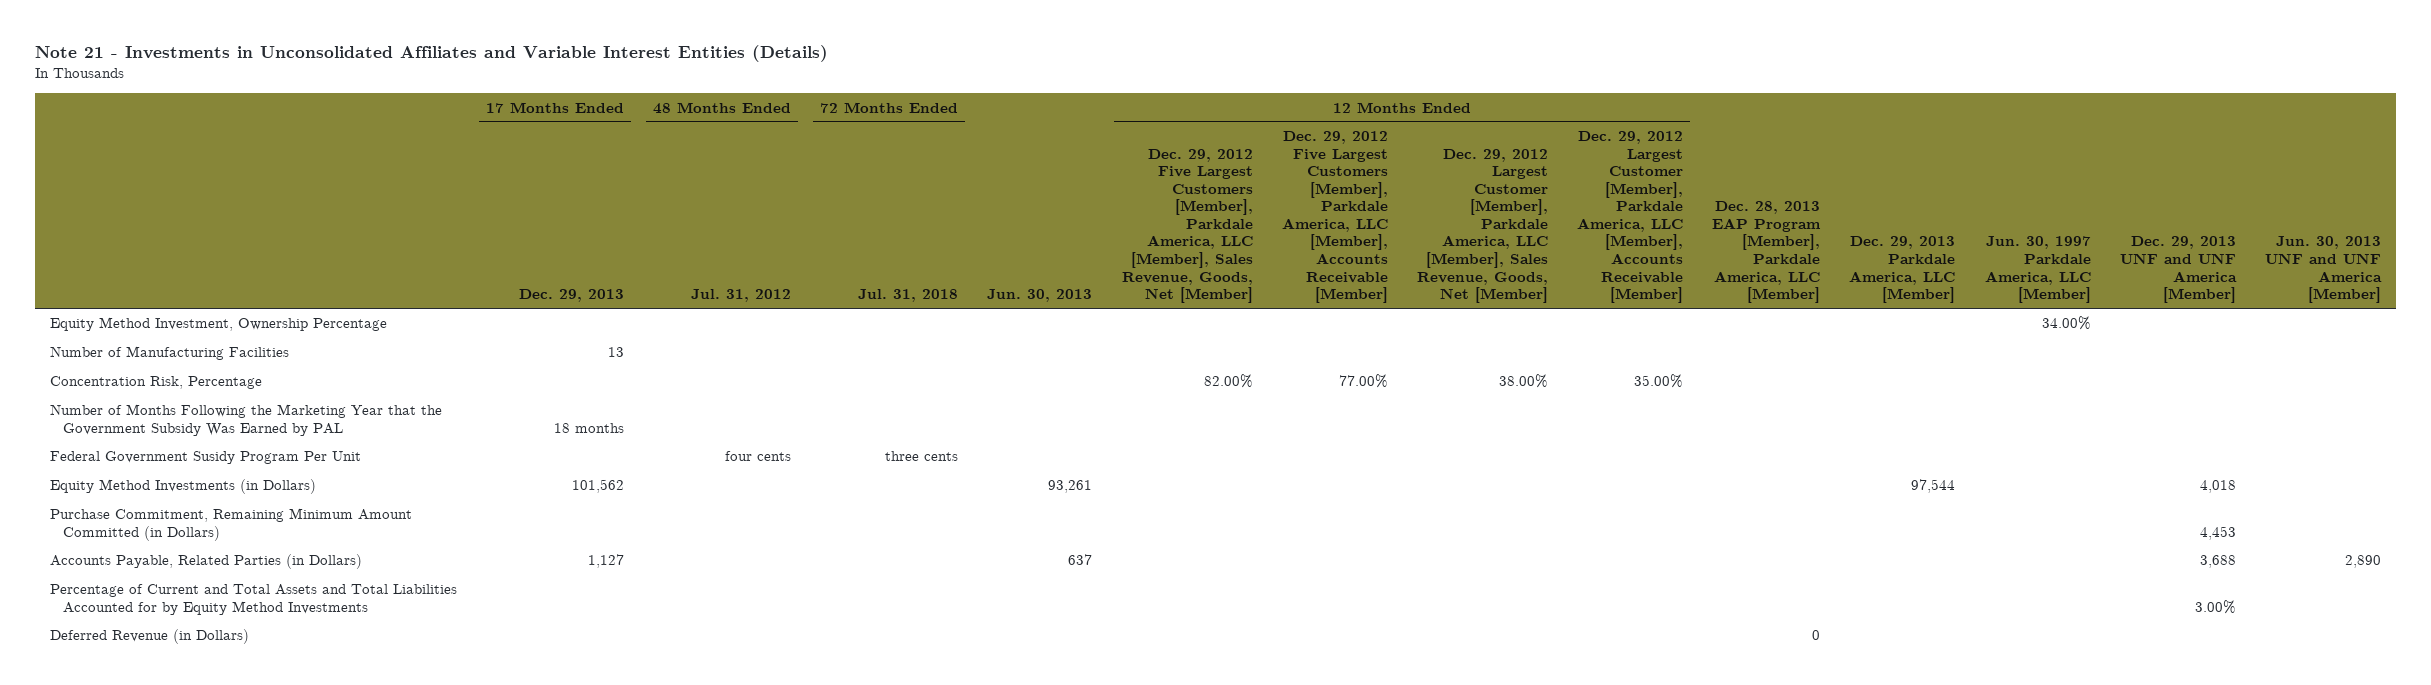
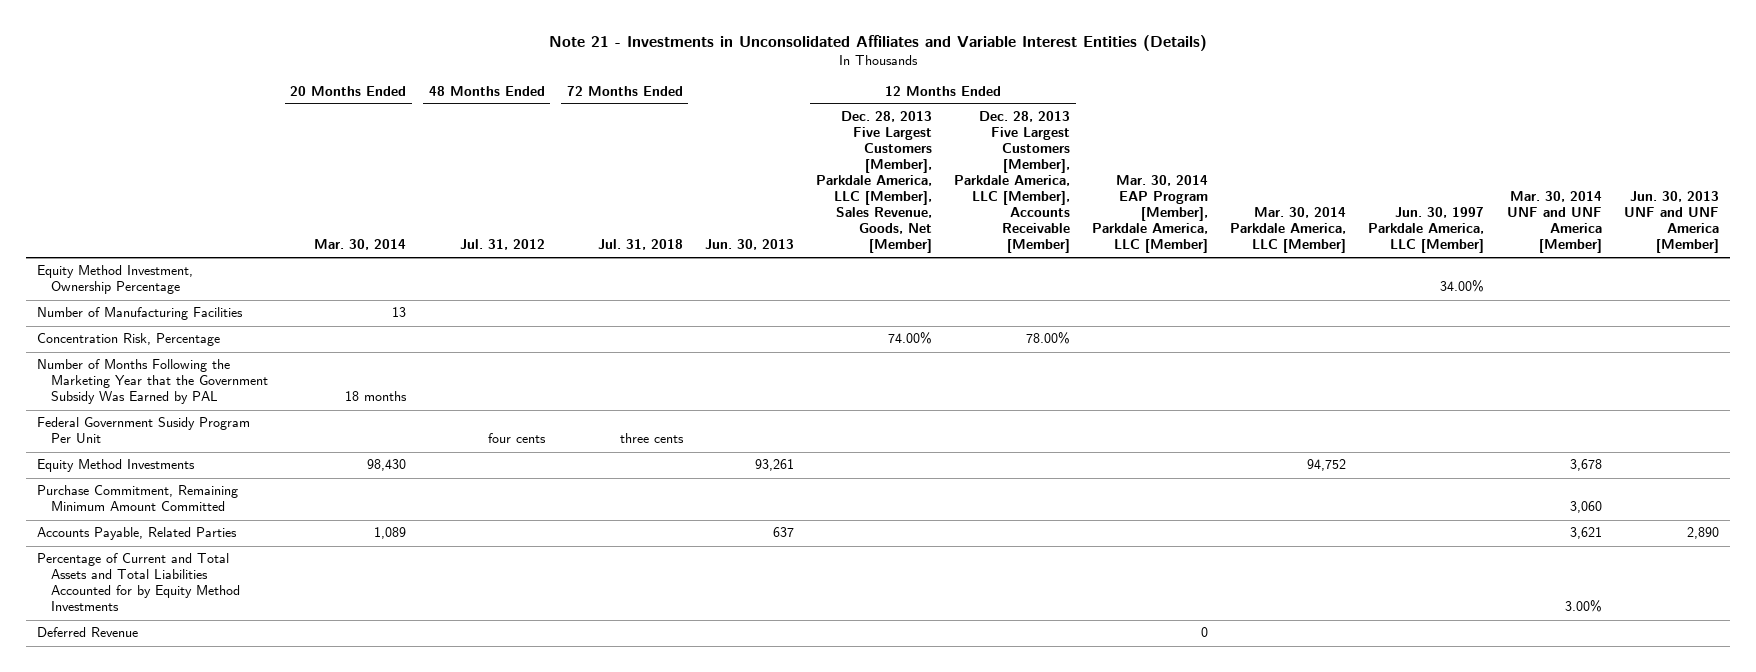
- | 17 Months Ended Dec. 29, 2013 | 48 Months Ended Jul. 31, 2012 | 72 Months Ended Jul. 31, 2018 | Jun. 30, 2013 | 12 Months Ended Dec. 29, 2012 Five Largest Customers [Member], Parkdale America, LLC [Member], Sales Revenue, Goods, Net [Member] | 12 Months Ended Dec. 29, 2012 Five Largest Customers [Member], Parkdale America, LLC [Member], Accounts Receivable [Member] | 12 Months Ended Dec. 29, 2012 Largest Customer [Member], Parkdale America, LLC [Member], Sales Revenue, Goods, Net [Member] | 12 Months Ended Dec. 29, 2012 Largest Customer [Member], Parkdale America, LLC [Member], Accounts Receivable [Member] | Dec. 28, 2013 EAP Program [Member], Parkdale America, LLC [Member] | Dec. 29, 2013 Parkdale America, LLC [Member] | Jun. 30, 1997 Parkdale America, LLC [Member] | Dec. 29, 2013 UNF and UNF America [Member] | Jun. 30, 2013 UNF and UNF America [Member]
+ | 20 Months Ended Mar. 30, 2014 | 48 Months Ended Jul. 31, 2012 | 72 Months Ended Jul. 31, 2018 | Jun. 30, 2013 | 12 Months Ended Dec. 28, 2013 Five Largest Customers [Member], Parkdale America, LLC [Member], Sales Revenue, Goods, Net [Member] | 12 Months Ended Dec. 28, 2013 Five Largest Customers [Member], Parkdale America, LLC [Member], Accounts Receivable [Member] | Mar. 30, 2014 EAP Program [Member], Parkdale America, LLC [Member] | Mar. 30, 2014 Parkdale America, LLC [Member] | Jun. 30, 1997 Parkdale America, LLC [Member] | Mar. 30, 2014 UNF and UNF America [Member] | Jun. 30, 2013 UNF and UNF America [Member]
- Equity Method Investments (in Dollars) | 101,562 | | | 93,261 | | | | | | 97,544 | | 4,018 |
- Purchase Commitment, Remaining Minimum Amount Committed (in Dollars) | | | | | | | | | | | | 4,453 |
- Accounts Payable, Related Parties (in Dollars) | 1,127 | | | 637 | | | | | | | | 3,688 | 2,890
+ Equity Method Investments | 98,430 | | | 93,261 | | | | 94,752 | | 3,678 |
+ Purchase Commitment, Remaining Minimum Amount Committed | | | | | | | | | | 3,060 |
+ Accounts Payable, Related Parties | 1,089 | | | 637 | | | | | | 3,621 | 2,890
- Deferred Revenue (in Dollars) | | | | | | | | | 0 | | | |
+ Deferred Revenue | | | | | | | 0 | | | |

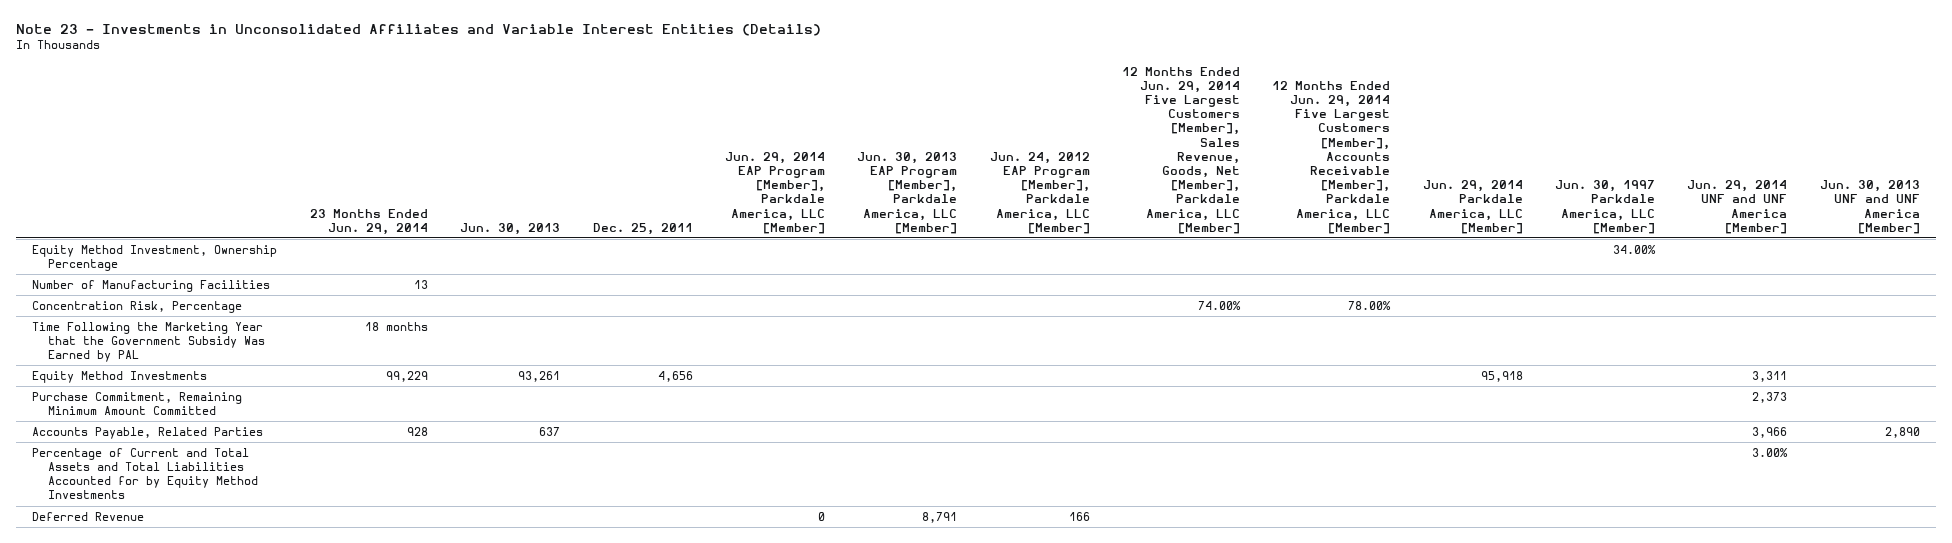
- Note 21 - Investments in Unconsolidated Affiliates and Variable Interest Entities (Details)
+ Note 23 - Investments in Unconsolidated Affiliates and Variable Interest Entities (Details)
- | 20 Months Ended Mar. 30, 2014 | 48 Months Ended Jul. 31, 2012 | 72 Months Ended Jul. 31, 2018 | Jun. 30, 2013 | 12 Months Ended Dec. 28, 2013 Five Largest Customers [Member], Parkdale America, LLC [Member], Sales Revenue, Goods, Net [Member] | 12 Months Ended Dec. 28, 2013 Five Largest Customers [Member], Parkdale America, LLC [Member], Accounts Receivable [Member] | Mar. 30, 2014 EAP Program [Member], Parkdale America, LLC [Member] | Mar. 30, 2014 Parkdale America, LLC [Member] | Jun. 30, 1997 Parkdale America, LLC [Member] | Mar. 30, 2014 UNF and UNF America [Member] | Jun. 30, 2013 UNF and UNF America [Member]
+ | 23 Months Ended Jun. 29, 2014 | Jun. 30, 2013 | Dec. 25, 2011 | Jun. 29, 2014 EAP Program [Member], Parkdale America, LLC [Member] | Jun. 30, 2013 EAP Program [Member], Parkdale America, LLC [Member] | Jun. 24, 2012 EAP Program [Member], Parkdale America, LLC [Member] | 12 Months Ended Jun. 29, 2014 Five Largest Customers [Member], Sales Revenue, Goods, Net [Member], Parkdale America, LLC [Member] | 12 Months Ended Jun. 29, 2014 Five Largest Customers [Member], Accounts Receivable [Member], Parkdale America, LLC [Member] | Jun. 29, 2014 Parkdale America, LLC [Member] | Jun. 30, 1997 Parkdale America, LLC [Member] | Jun. 29, 2014 UNF and UNF America [Member] | Jun. 30, 2013 UNF and UNF America [Member]
- Number of Months Following the Marketing Year that the Government Subsidy Was Earned by PAL | 18 months | | | | | | | | | |
- Federal Government Susidy Program Per Unit | | four cents | three cents | | | | | | | |
+ Time Following the Marketing Year that the Government Subsidy Was Earned by PAL | 18 months | | | | | | | | | | |

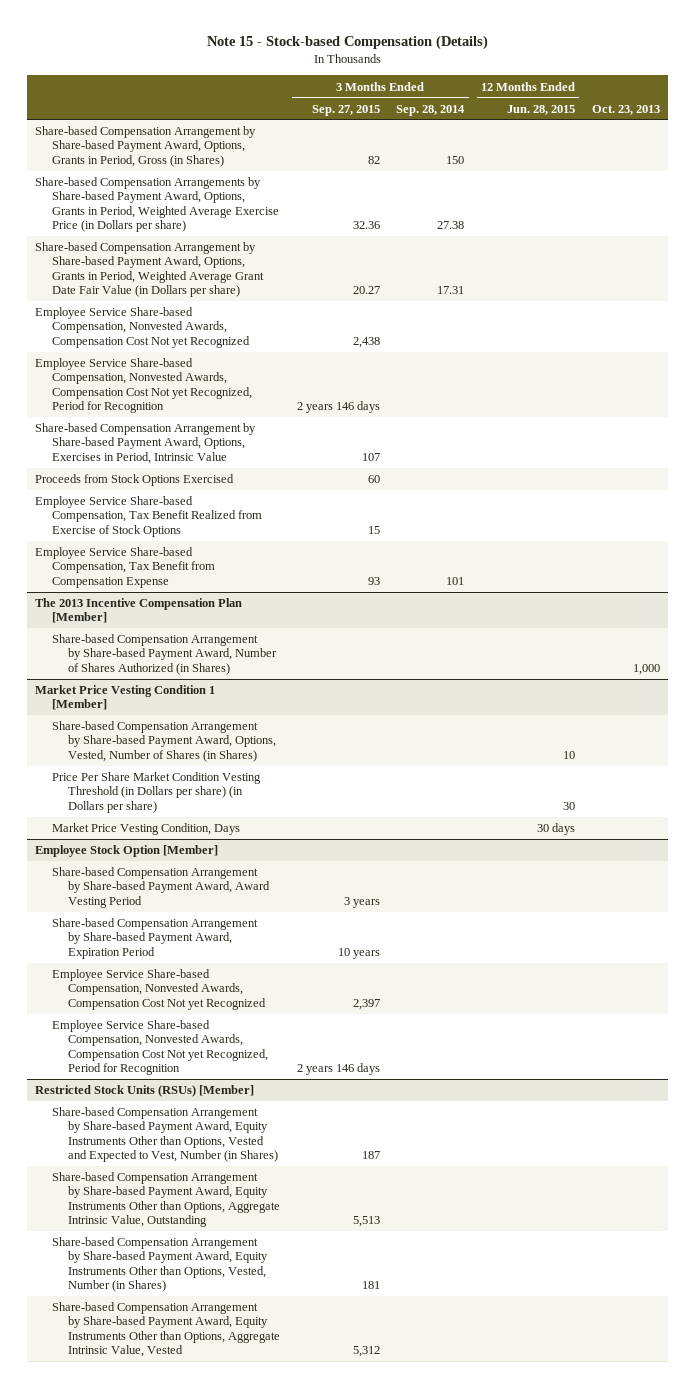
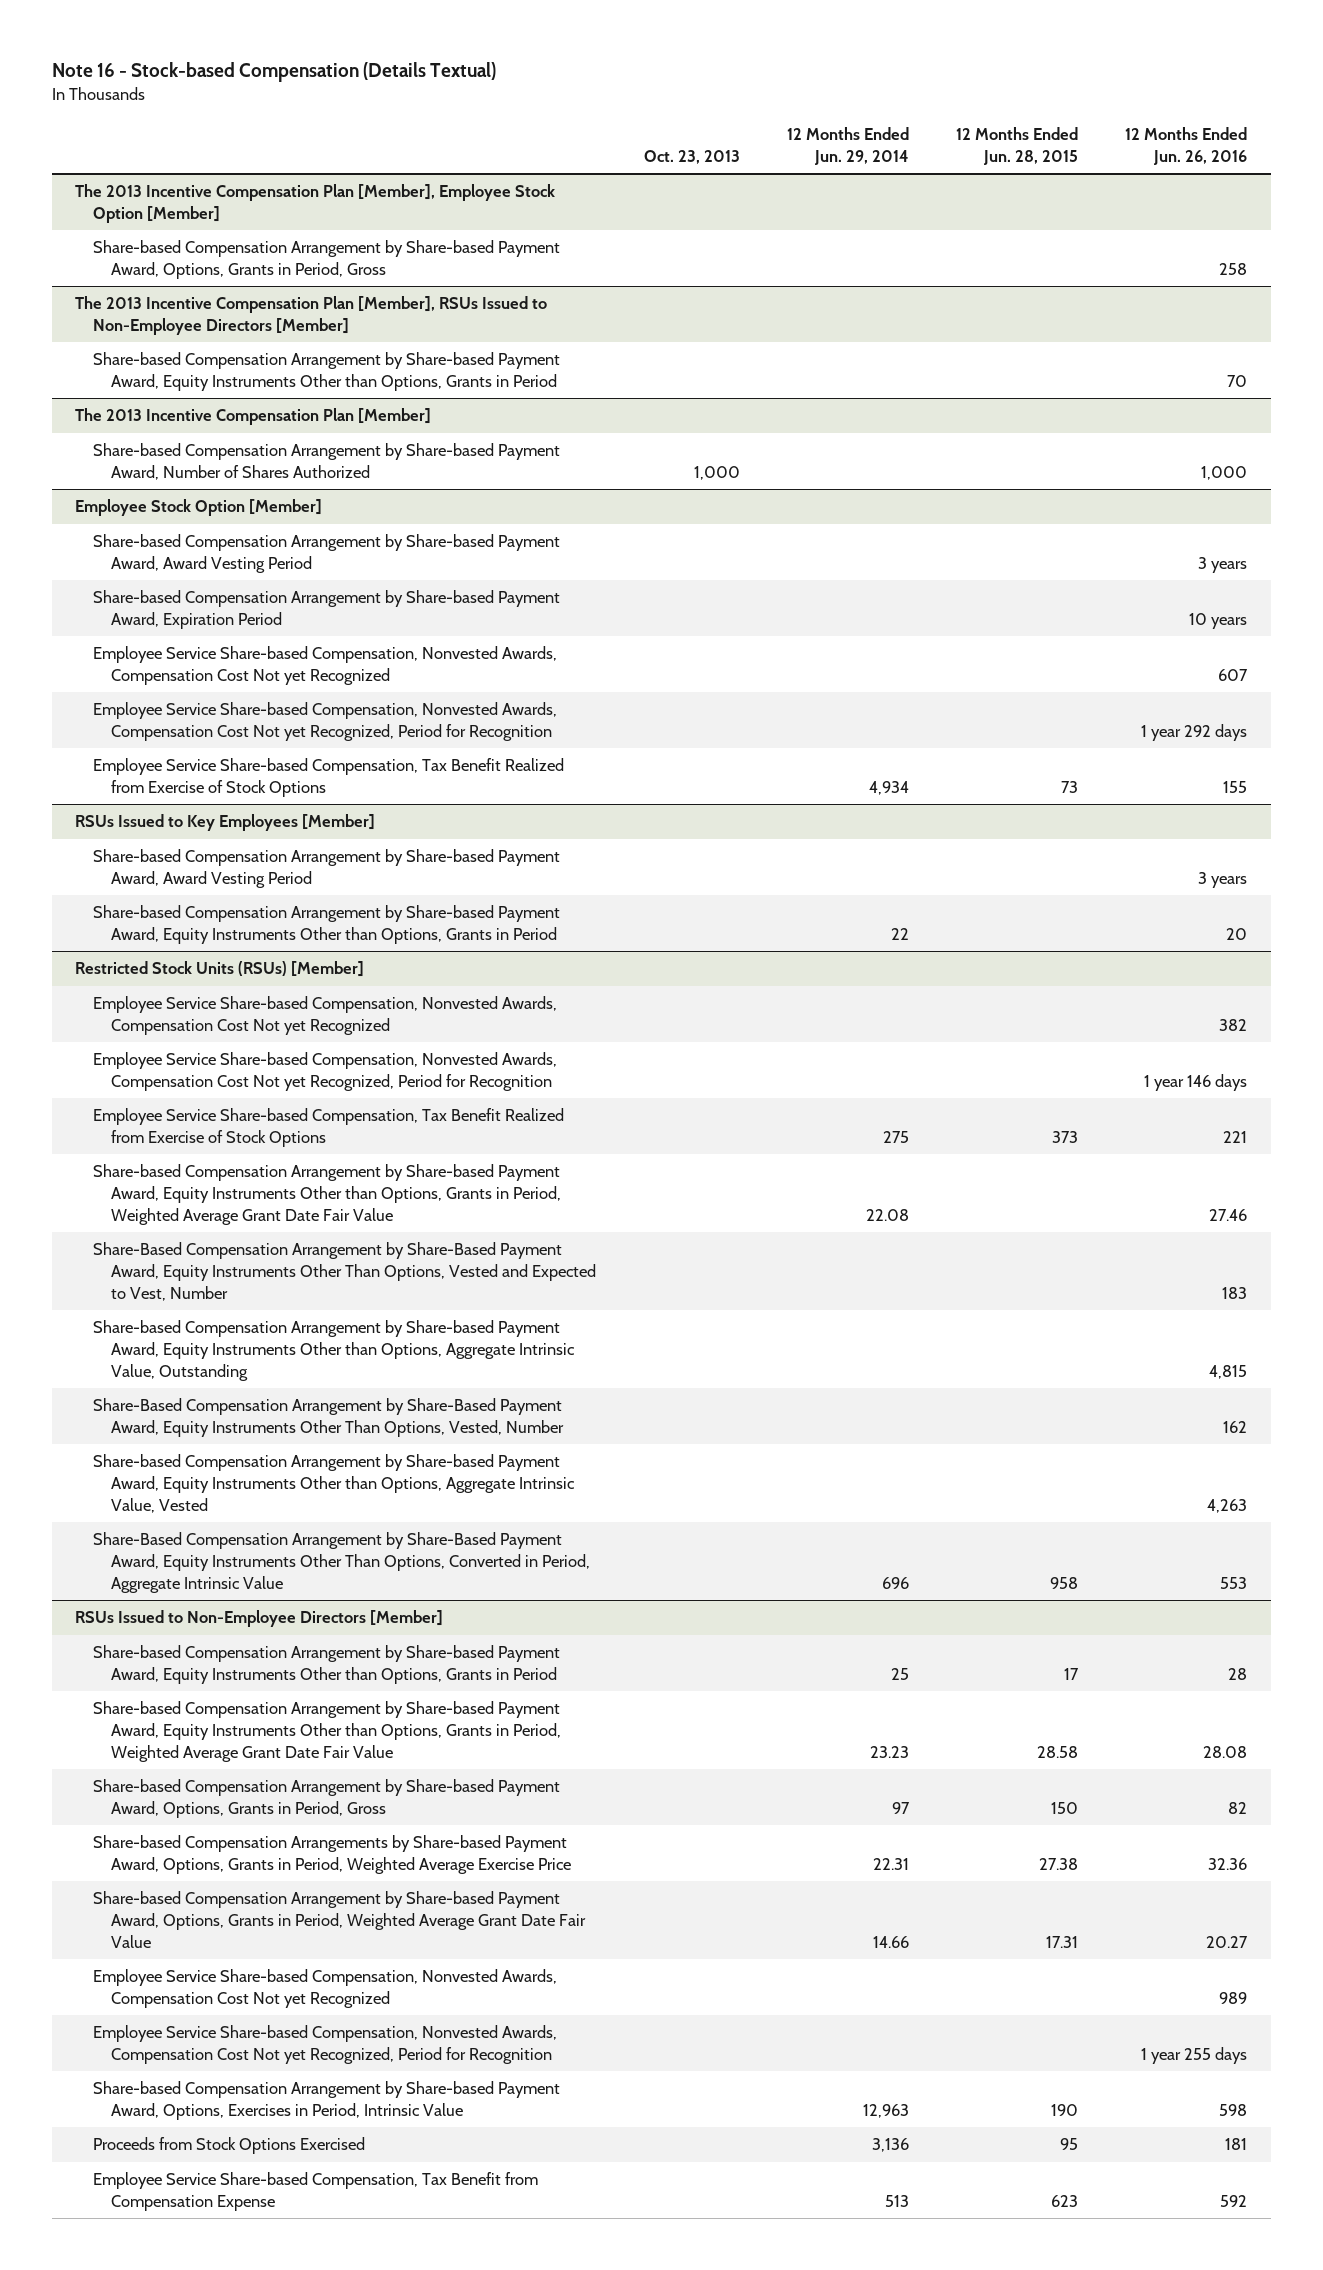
- Note 15 - Stock-based Compensation (Details)
+ Note 16 - Stock-based Compensation (Details Textual)
- | 3 Months Ended Sep. 27, 2015 | 3 Months Ended Sep. 28, 2014 | 12 Months Ended Jun. 28, 2015 | Oct. 23, 2013
+ | Oct. 23, 2013 | 12 Months Ended Jun. 29, 2014 | 12 Months Ended Jun. 28, 2015 | 12 Months Ended Jun. 26, 2016
- Share-based Compensation Arrangement by Share-based Payment Award, Options, Grants in Period, Gross (in Shares) | 82 | 150 | |
- Share-based Compensation Arrangements by Share-based Payment Award, Options, Grants in Period, Weighted Average Exercise Price (in Dollars per share) | 32.36 | 27.38 | |
- Share-based Compensation Arrangement by Share-based Payment Award, Options, Grants in Period, Weighted Average Grant Date Fair Value (in Dollars per share) | 20.27 | 17.31 | |
- Employee Service Share-based Compensation, Nonvested Awards, Compensation Cost Not yet Recognized | 2,438 | | |
- Employee Service Share-based Compensation, Nonvested Awards, Compensation Cost Not yet Recognized, Period for Recognition | 2 years 146 days | | |
- Share-based Compensation Arrangement by Share-based Payment Award, Options, Exercises in Period, Intrinsic Value | 107 | | |
- Proceeds from Stock Options Exercised | 60 | | |
- Employee Service Share-based Compensation, Tax Benefit Realized from Exercise of Stock Options | 15 | | |
- Employee Service Share-based Compensation, Tax Benefit from Compensation Expense | 93 | 101 | |
+ The 2013 Incentive Compensation Plan [Member], Employee Stock Option [Member]
+ Share-based Compensation Arrangement by Share-based Payment Award, Options, Grants in Period, Gross | | | | 258
+ The 2013 Incentive Compensation Plan [Member], RSUs Issued to Non-Employee Directors [Member]
+ Share-based Compensation Arrangement by Share-based Payment Award, Equity Instruments Other than Options, Grants in Period | | | | 70
@ The 2013 Incentive Compensation Plan [Member]
- Share-based Compensation Arrangement by Share-based Payment Award, Number of Shares Authorized (in Shares) | | | | 1,000
- Market Price Vesting Condition 1 [Member]
- Share-based Compensation Arrangement by Share-based Payment Award, Options, Vested, Number of Shares (in Shares) | | | 10 |
- Price Per Share Market Condition Vesting Threshold (in Dollars per share) (in Dollars per share) | | | 30 |
- Market Price Vesting Condition, Days | | | 30 days |
@ The 2013 Incentive Compensation Plan [Member]
+ Share-based Compensation Arrangement by Share-based Payment Award, Number of Shares Authorized | 1,000 | | | 1,000
@ Employee Stock Option [Member]
+ Employee Service Share-based Compensation, Tax Benefit Realized from Exercise of Stock Options | | 4,934 | 73 | 155
+ RSUs Issued to Key Employees [Member]
+ Share-based Compensation Arrangement by Share-based Payment Award, Award Vesting Period | | | | 3 years
+ Share-based Compensation Arrangement by Share-based Payment Award, Equity Instruments Other than Options, Grants in Period | | 22 | | 20
@ Restricted Stock Units (RSUs) [Member]
- Share-based Compensation Arrangement by Share-based Payment Award, Equity Instruments Other than Options, Vested and Expected to Vest, Number (in Shares) | 187 | | |
+ Employee Service Share-based Compensation, Nonvested Awards, Compensation Cost Not yet Recognized | | | | 382
+ Employee Service Share-based Compensation, Nonvested Awards, Compensation Cost Not yet Recognized, Period for Recognition | | | | 1 year 146 days
+ Employee Service Share-based Compensation, Tax Benefit Realized from Exercise of Stock Options | | 275 | 373 | 221
+ Share-based Compensation Arrangement by Share-based Payment Award, Equity Instruments Other than Options, Grants in Period, Weighted Average Grant Date Fair Value | | 22.08 | | 27.46
+ Share-Based Compensation Arrangement by Share-Based Payment Award, Equity Instruments Other Than Options, Vested and Expected to Vest, Number | | | | 183
- Share-based Compensation Arrangement by Share-based Payment Award, Equity Instruments Other than Options, Vested, Number (in Shares) | 181 | | |
+ Share-Based Compensation Arrangement by Share-Based Payment Award, Equity Instruments Other Than Options, Vested, Number | | | | 162
+ Share-Based Compensation Arrangement by Share-Based Payment Award, Equity Instruments Other Than Options, Converted in Period, Aggregate Intrinsic Value | | 696 | 958 | 553
+ RSUs Issued to Non-Employee Directors [Member]
+ Share-based Compensation Arrangement by Share-based Payment Award, Equity Instruments Other than Options, Grants in Period | | 25 | 17 | 28
+ Share-based Compensation Arrangement by Share-based Payment Award, Equity Instruments Other than Options, Grants in Period, Weighted Average Grant Date Fair Value | | 23.23 | 28.58 | 28.08
+ Share-based Compensation Arrangement by Share-based Payment Award, Options, Grants in Period, Gross | | 97 | 150 | 82
+ Share-based Compensation Arrangements by Share-based Payment Award, Options, Grants in Period, Weighted Average Exercise Price | | 22.31 | 27.38 | 32.36
+ Share-based Compensation Arrangement by Share-based Payment Award, Options, Grants in Period, Weighted Average Grant Date Fair Value | | 14.66 | 17.31 | 20.27
+ Employee Service Share-based Compensation, Nonvested Awards, Compensation Cost Not yet Recognized | | | | 989
+ Employee Service Share-based Compensation, Nonvested Awards, Compensation Cost Not yet Recognized, Period for Recognition | | | | 1 year 255 days
+ Share-based Compensation Arrangement by Share-based Payment Award, Options, Exercises in Period, Intrinsic Value | | 12,963 | 190 | 598
+ Proceeds from Stock Options Exercised | | 3,136 | 95 | 181
+ Employee Service Share-based Compensation, Tax Benefit from Compensation Expense | | 513 | 623 | 592

